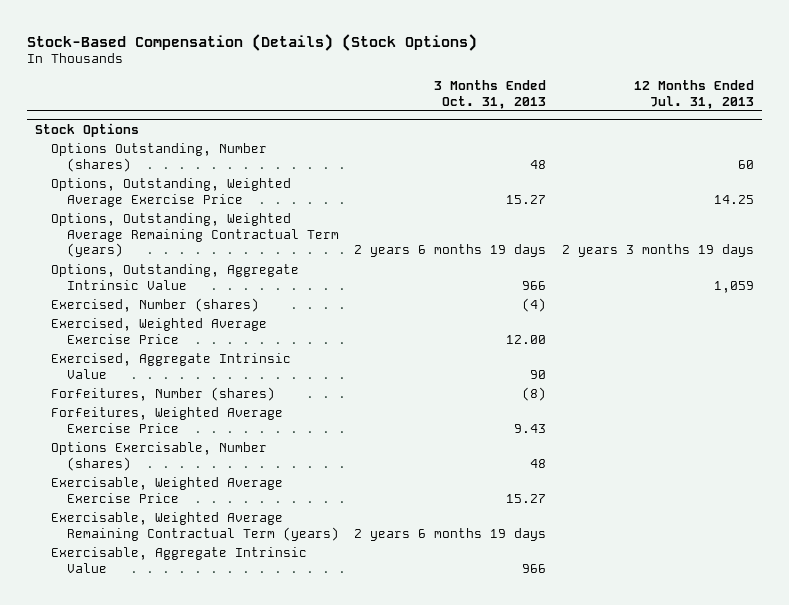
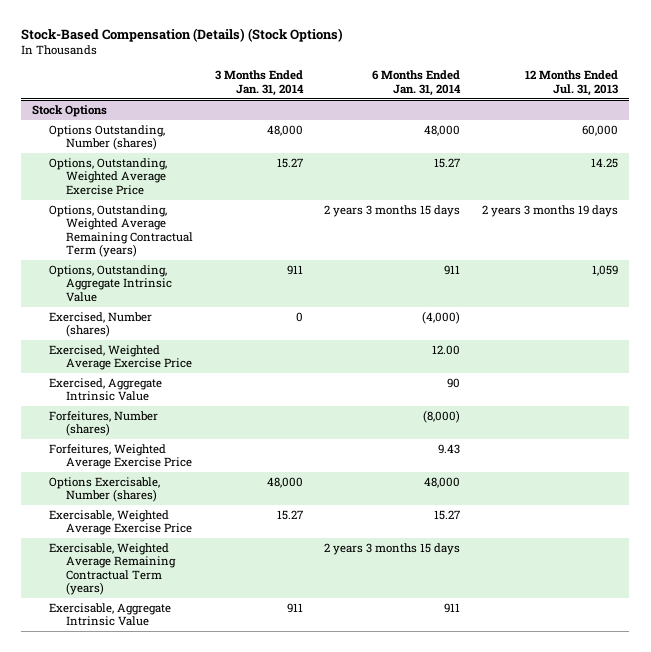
- | 3 Months Ended Oct. 31, 2013 | 12 Months Ended Jul. 31, 2013
+ | 3 Months Ended Jan. 31, 2014 | 6 Months Ended Jan. 31, 2014 | 12 Months Ended Jul. 31, 2013
@ Stock Options
- Options Outstanding, Number (shares) | 48 | 60
+ Options Outstanding, Number (shares) | 48,000 | 48,000 | 60,000

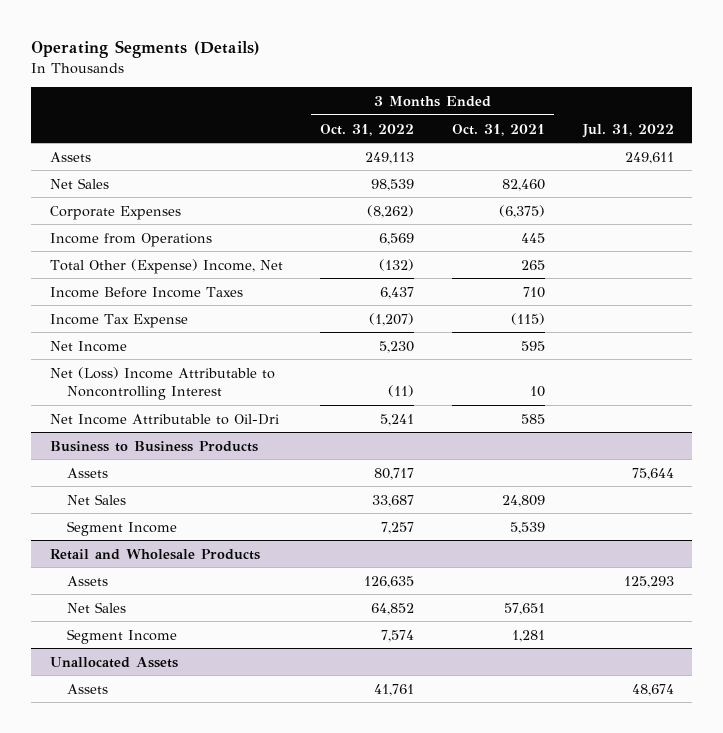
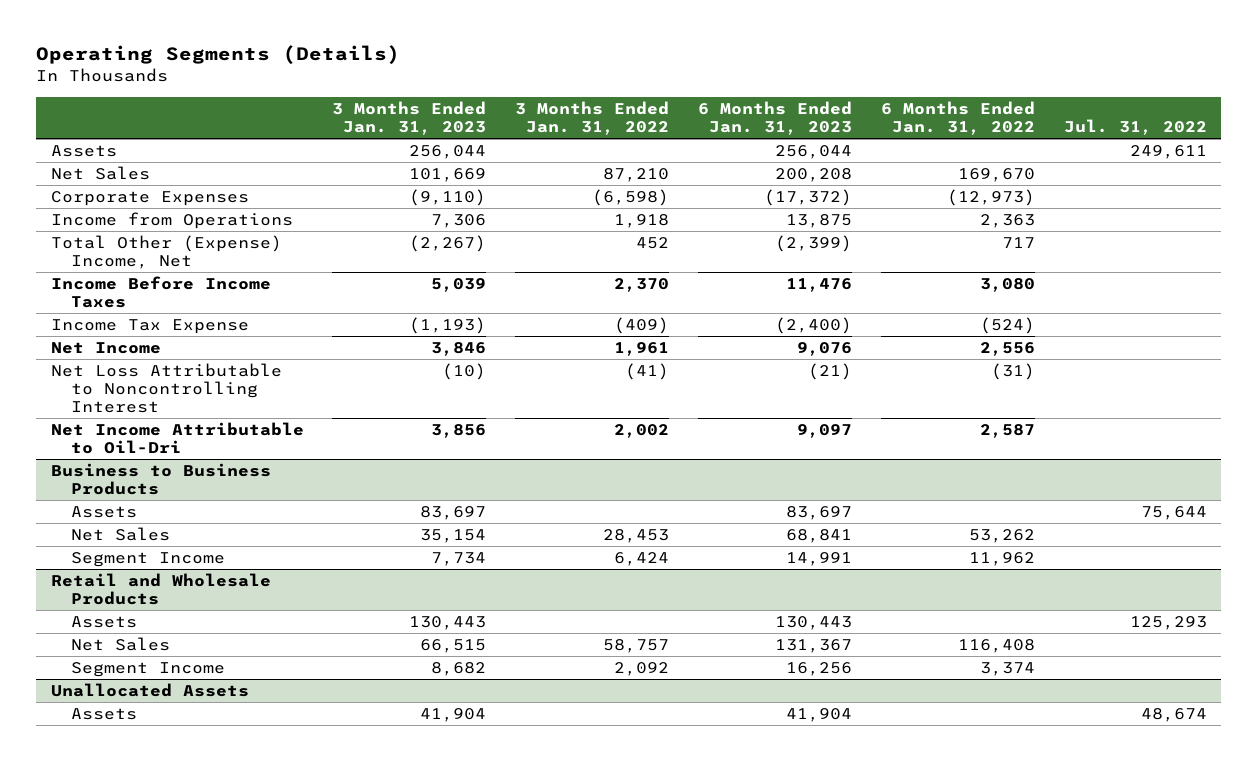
- | 3 Months Ended Oct. 31, 2022 | 3 Months Ended Oct. 31, 2021 | Jul. 31, 2022
+ | 3 Months Ended Jan. 31, 2023 | 3 Months Ended Jan. 31, 2022 | 6 Months Ended Jan. 31, 2023 | 6 Months Ended Jan. 31, 2022 | Jul. 31, 2022
- Net (Loss) Income Attributable to Noncontrolling Interest | (11) | 10 |
+ Net Loss Attributable to Noncontrolling Interest | (10) | (41) | (21) | (31) |

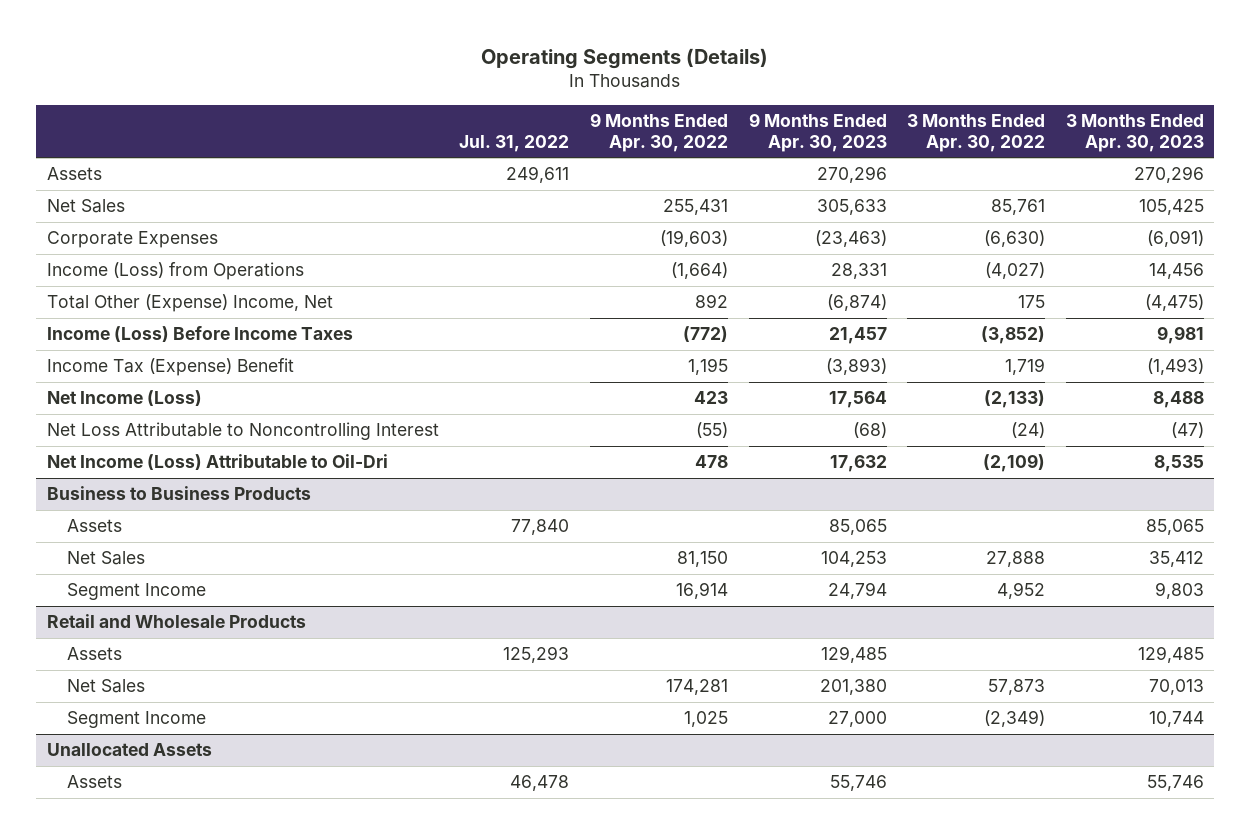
- | 3 Months Ended Jan. 31, 2023 | 3 Months Ended Jan. 31, 2022 | 6 Months Ended Jan. 31, 2023 | 6 Months Ended Jan. 31, 2022 | Jul. 31, 2022
+ | Jul. 31, 2022 | 9 Months Ended Apr. 30, 2022 | 9 Months Ended Apr. 30, 2023 | 3 Months Ended Apr. 30, 2022 | 3 Months Ended Apr. 30, 2023
- Income from Operations | 7,306 | 1,918 | 13,875 | 2,363 |
+ Income (Loss) from Operations | | (1,664) | 28,331 | (4,027) | 14,456
- Income Before Income Taxes | 5,039 | 2,370 | 11,476 | 3,080 |
- Income Tax Expense | (1,193) | (409) | (2,400) | (524) |
- Net Income | 3,846 | 1,961 | 9,076 | 2,556 |
+ Income (Loss) Before Income Taxes | | (772) | 21,457 | (3,852) | 9,981
+ Income Tax (Expense) Benefit | | 1,195 | (3,893) | 1,719 | (1,493)
+ Net Income (Loss) | | 423 | 17,564 | (2,133) | 8,488
- Net Income Attributable to Oil-Dri | 3,856 | 2,002 | 9,097 | 2,587 |
+ Net Income (Loss) Attributable to Oil-Dri | | 478 | 17,632 | (2,109) | 8,535
@ Business to Business Products
- Assets | 83,697 | | 83,697 | | 75,644
+ Assets | 77,840 | | 85,065 | | 85,065
@ Unallocated Assets
- Assets | 41,904 | | 41,904 | | 48,674
+ Assets | 46,478 | | 55,746 | | 55,746

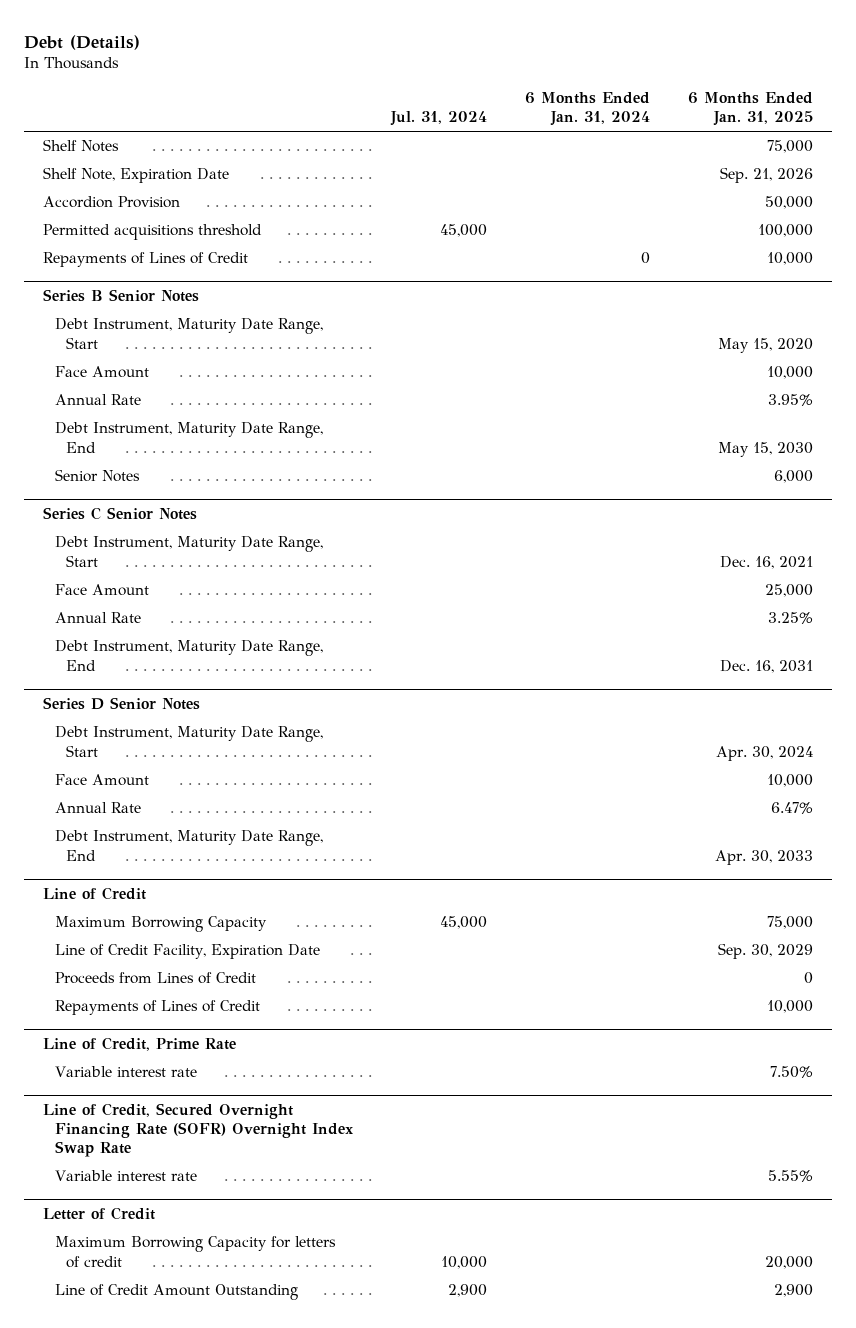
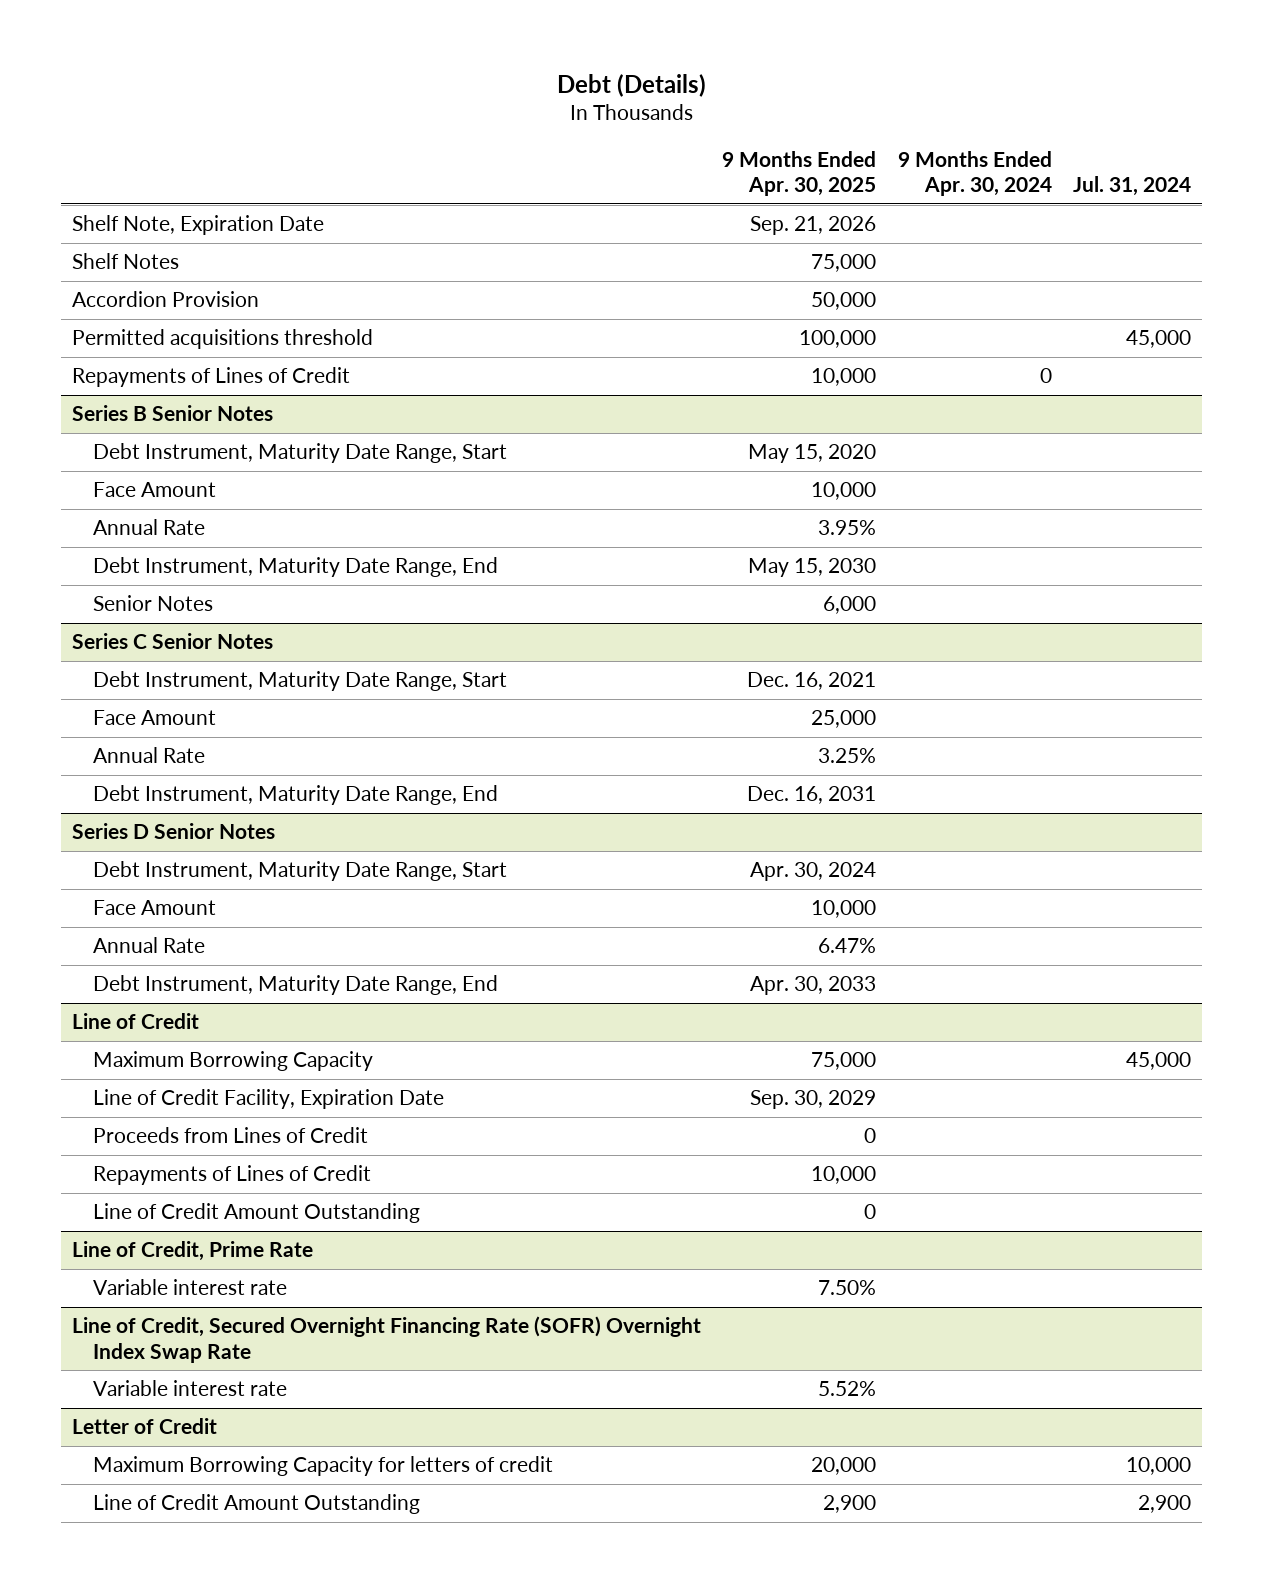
- | Jul. 31, 2024 | 6 Months Ended Jan. 31, 2024 | 6 Months Ended Jan. 31, 2025
+ | 9 Months Ended Apr. 30, 2025 | 9 Months Ended Apr. 30, 2024 | Jul. 31, 2024
moved down: Shelf Notes | 75,000 | |
@ Line of Credit
+ Line of Credit Amount Outstanding | 0 | |

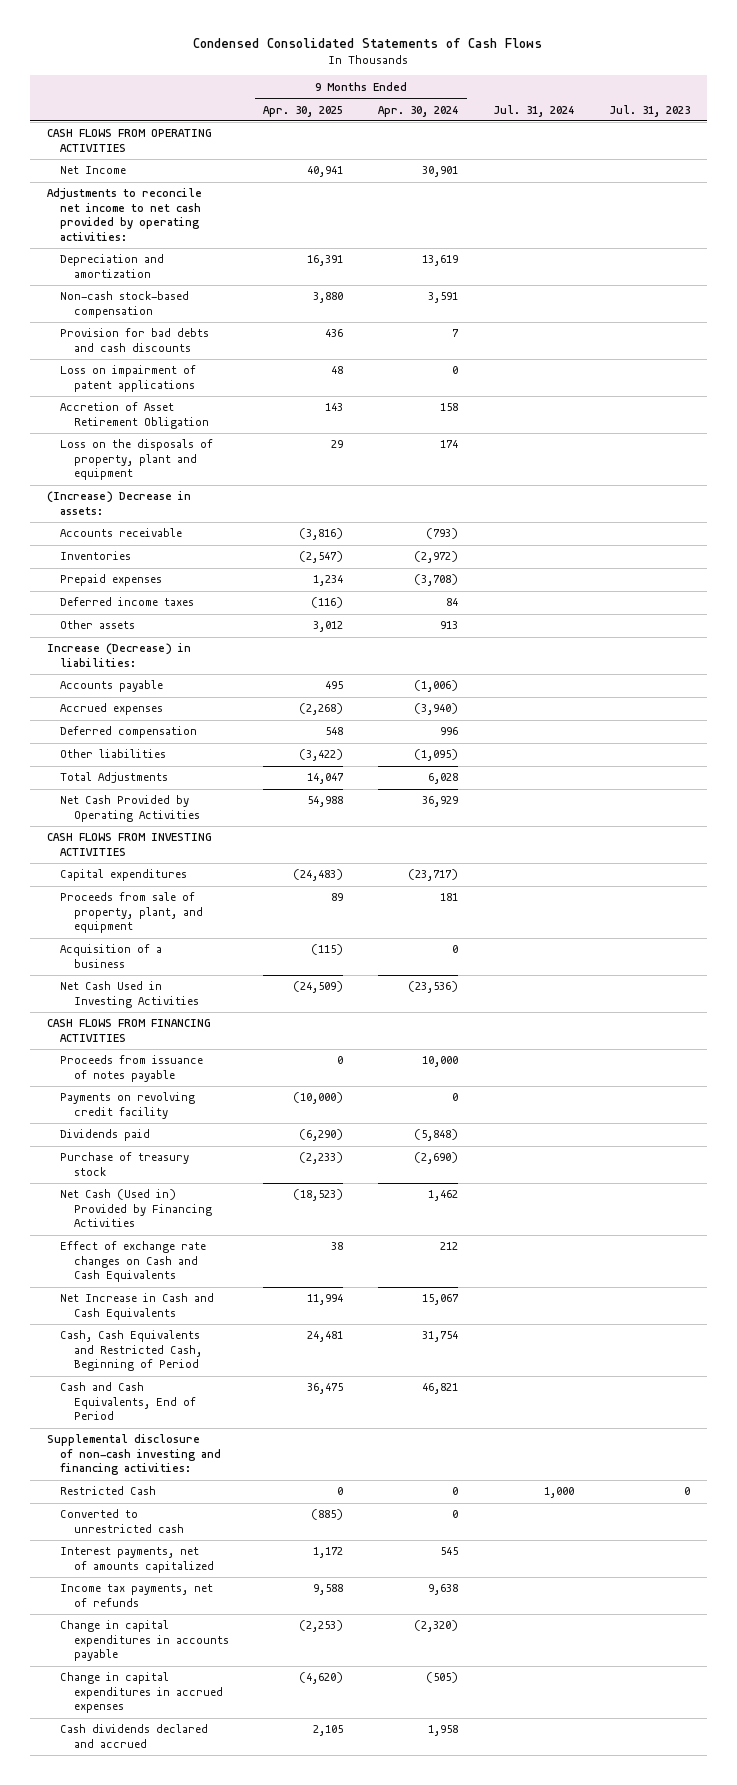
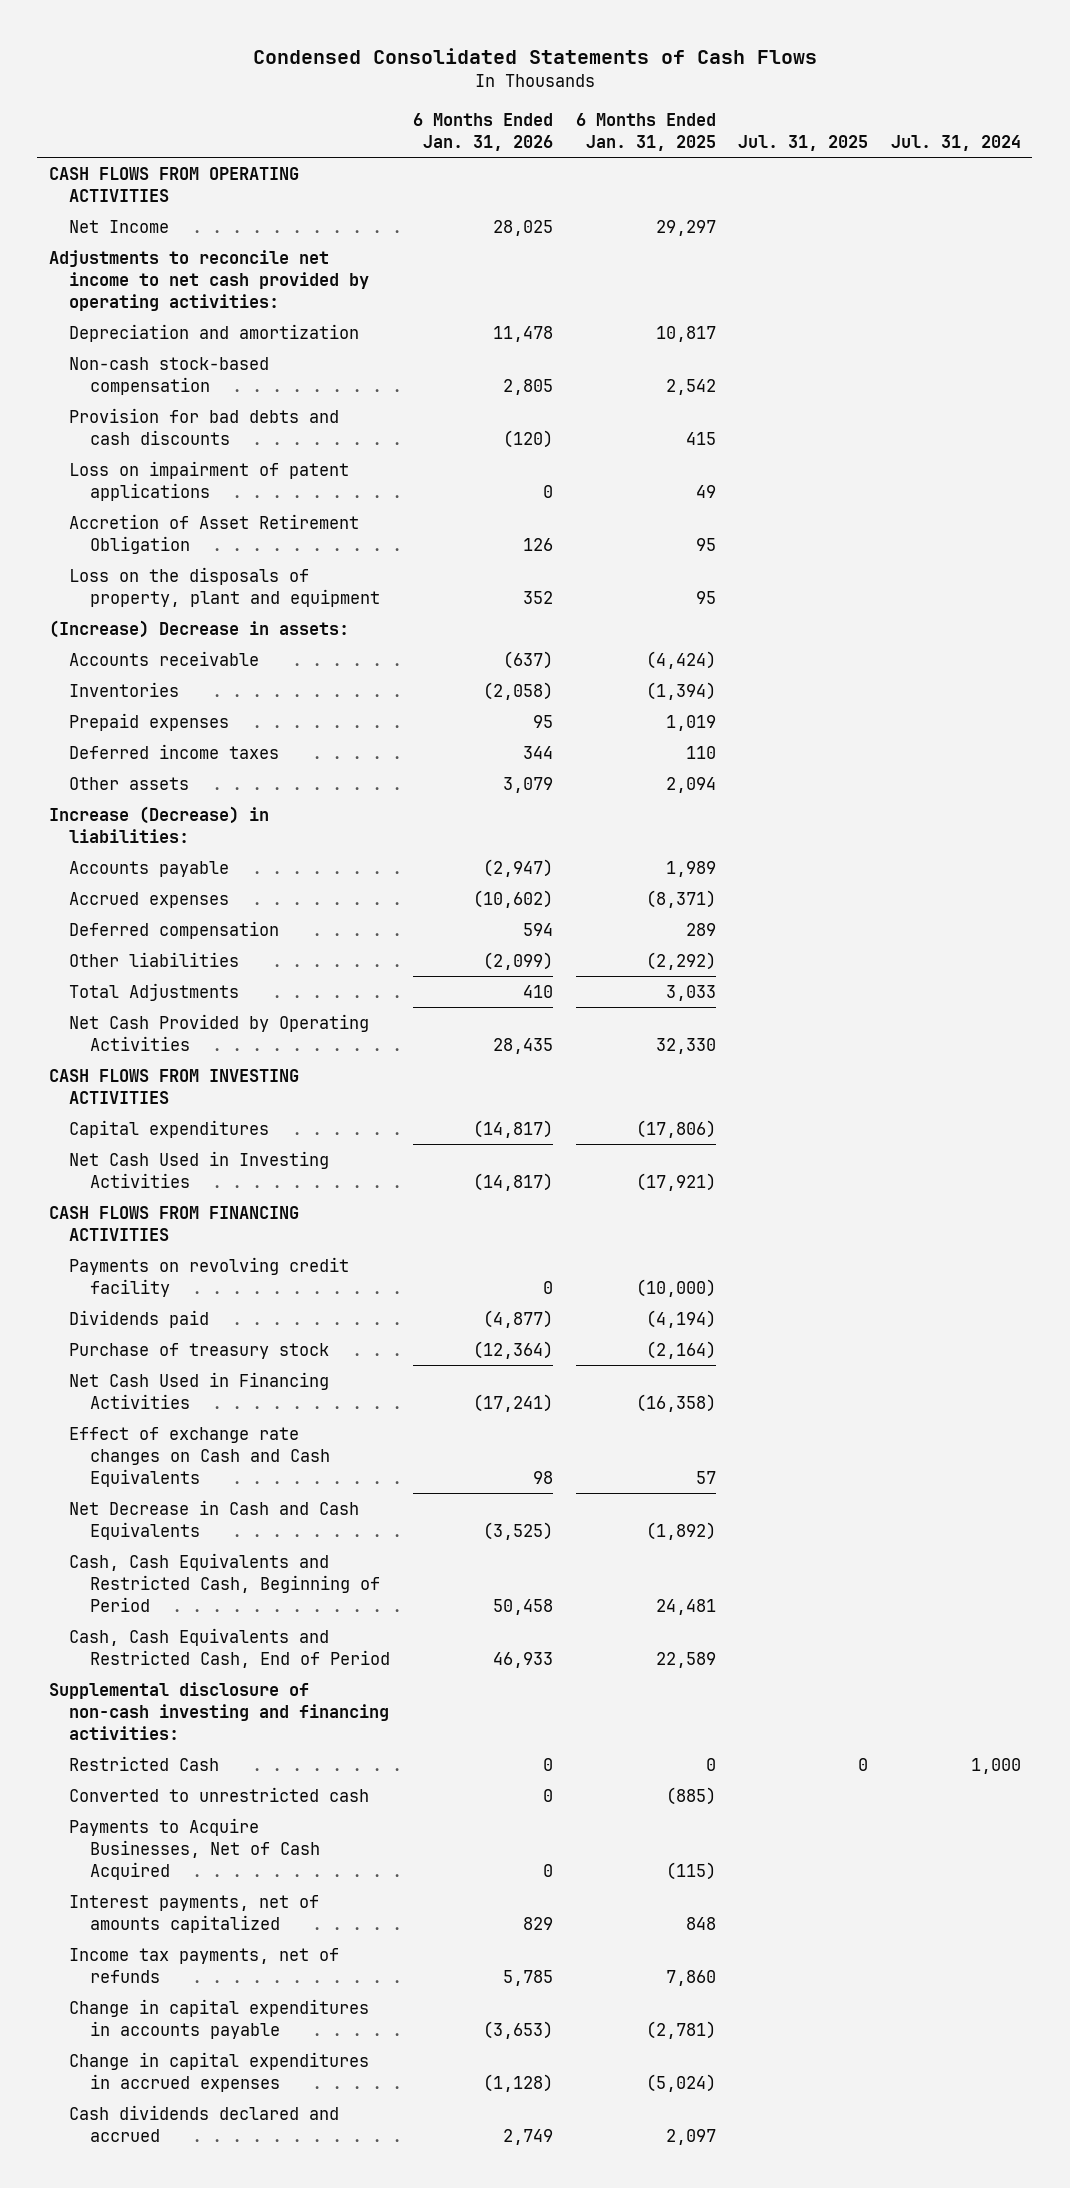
- | 9 Months Ended Apr. 30, 2025 | 9 Months Ended Apr. 30, 2024 | Jul. 31, 2024 | Jul. 31, 2023
+ | 6 Months Ended Jan. 31, 2026 | 6 Months Ended Jan. 31, 2025 | Jul. 31, 2025 | Jul. 31, 2024
- Proceeds from sale of property, plant, and equipment | 89 | 181 | |
- Acquisition of a business | (115) | 0 | |
- Proceeds from issuance of notes payable | 0 | 10,000 | |
- Net Cash (Used in) Provided by Financing Activities | (18,523) | 1,462 | |
+ Net Cash Used in Financing Activities | (17,241) | (16,358) | |
- Net Increase in Cash and Cash Equivalents | 11,994 | 15,067 | |
+ Net Decrease in Cash and Cash Equivalents | (3,525) | (1,892) | |
- Cash and Cash Equivalents, End of Period | 36,475 | 46,821 | |
+ Cash, Cash Equivalents and Restricted Cash, End of Period | 46,933 | 22,589 | |
+ Payments to Acquire Businesses, Net of Cash Acquired | 0 | (115) | |

